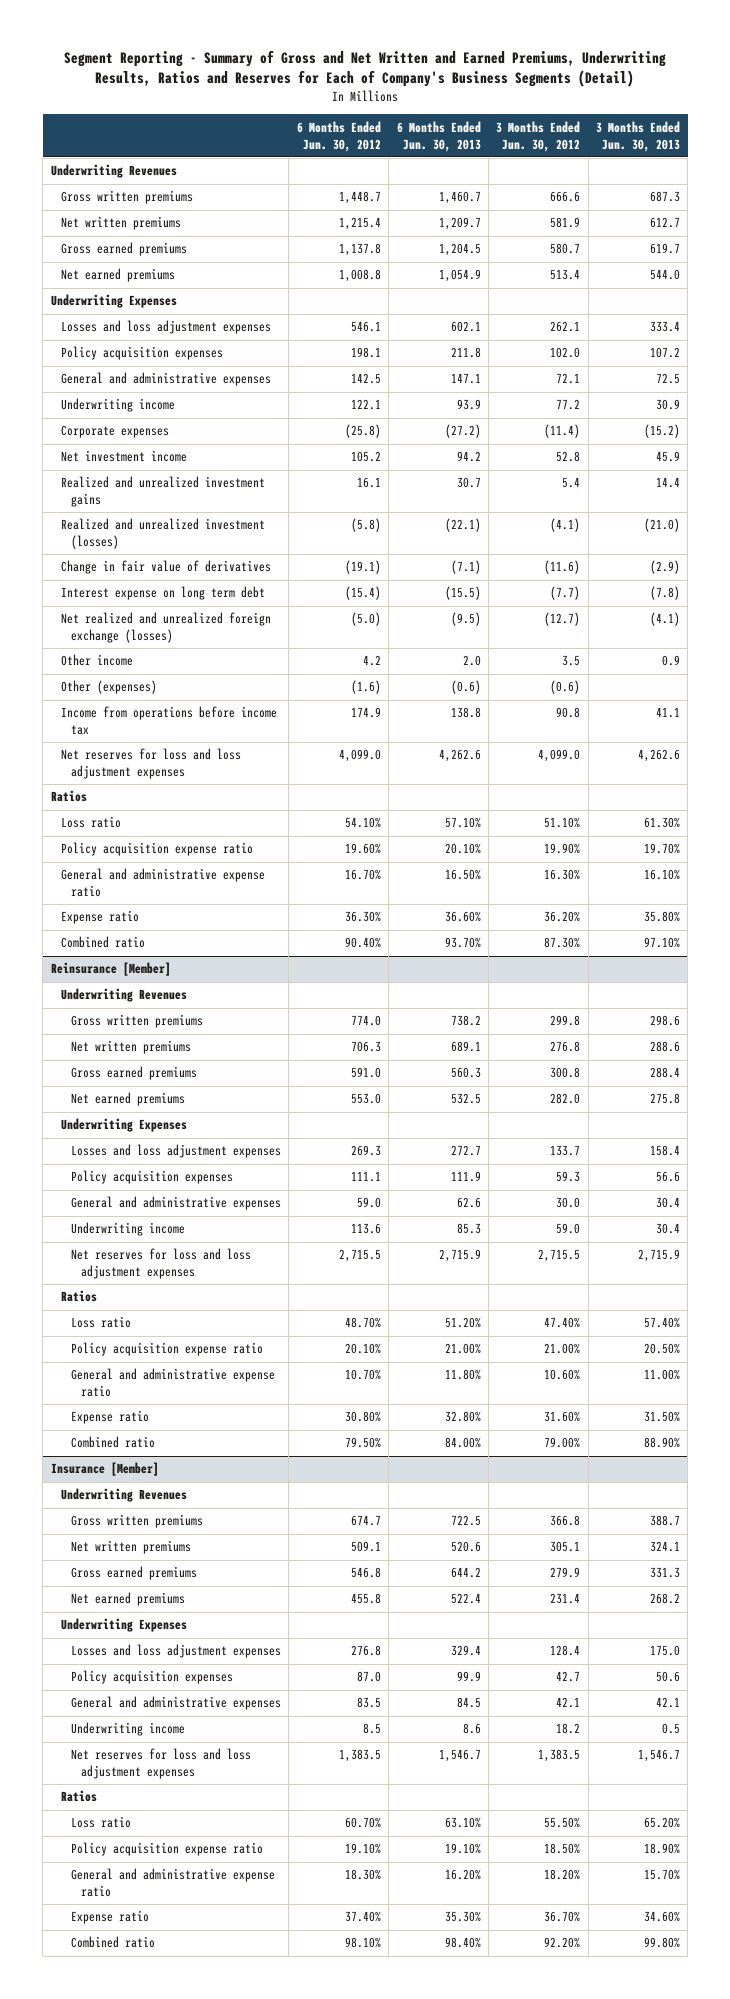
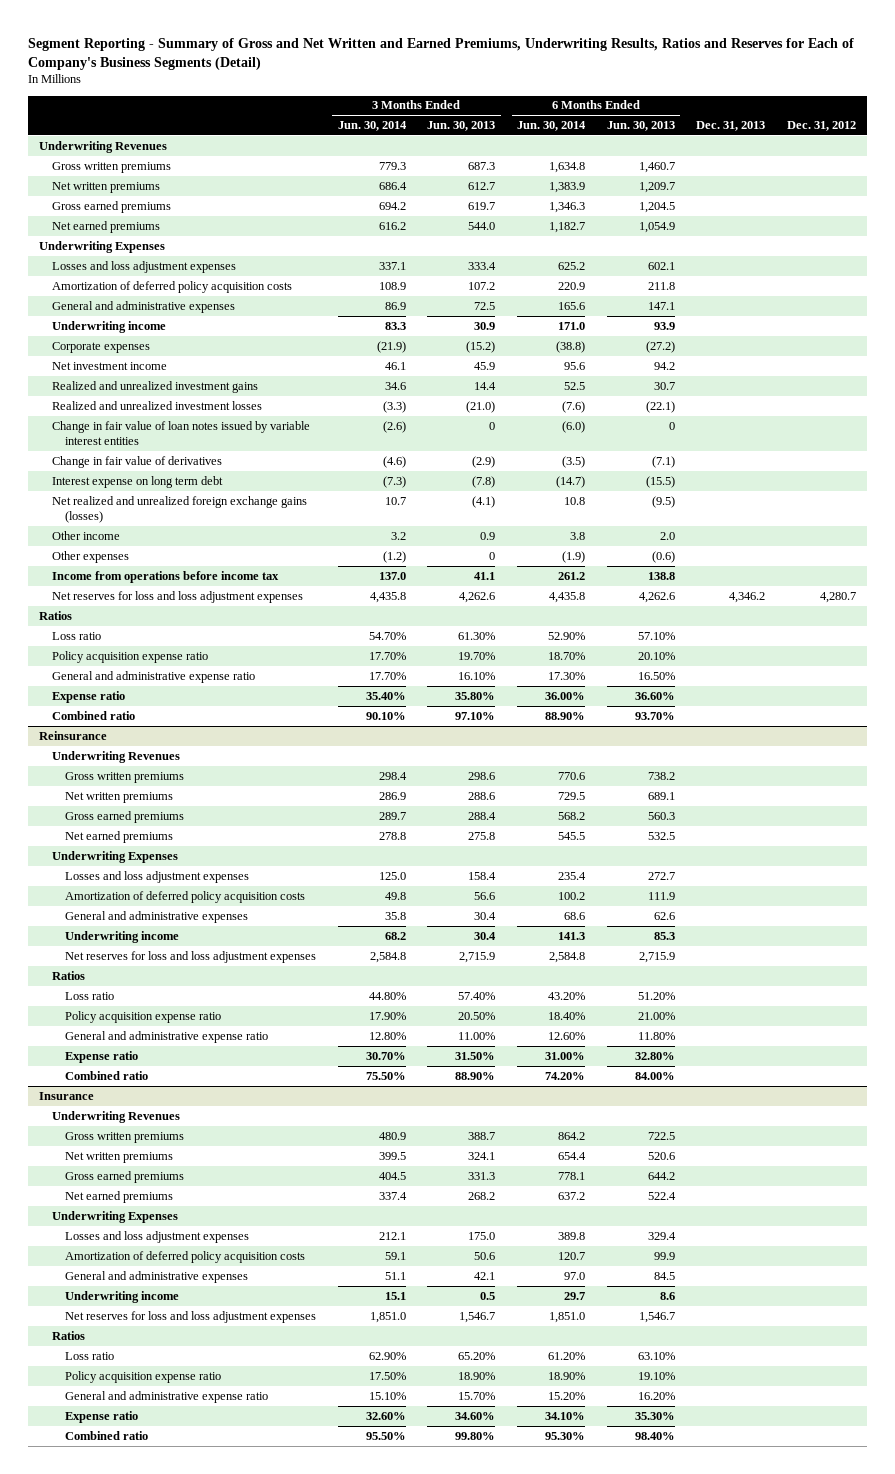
- | 6 Months Ended Jun. 30, 2012 | 6 Months Ended Jun. 30, 2013 | 3 Months Ended Jun. 30, 2012 | 3 Months Ended Jun. 30, 2013
+ | 3 Months Ended Jun. 30, 2014 | 3 Months Ended Jun. 30, 2013 | 6 Months Ended Jun. 30, 2014 | 6 Months Ended Jun. 30, 2013 | Dec. 31, 2013 | Dec. 31, 2012
- Policy acquisition expenses | 198.1 | 211.8 | 102.0 | 107.2
+ Amortization of deferred policy acquisition costs | 108.9 | 107.2 | 220.9 | 211.8 | |
- Realized and unrealized investment (losses) | (5.8) | (22.1) | (4.1) | (21.0)
+ Realized and unrealized investment losses | (3.3) | (21.0) | (7.6) | (22.1) | |
+ Change in fair value of loan notes issued by variable interest entities | (2.6) | 0 | (6.0) | 0 | |
- Net realized and unrealized foreign exchange (losses) | (5.0) | (9.5) | (12.7) | (4.1)
+ Net realized and unrealized foreign exchange gains (losses) | 10.7 | (4.1) | 10.8 | (9.5) | |
- Other (expenses) | (1.6) | (0.6) | (0.6) |
+ Other expenses | (1.2) | 0 | (1.9) | (0.6) | |
- Reinsurance [Member]
+ Reinsurance
- Policy acquisition expenses | 111.1 | 111.9 | 59.3 | 56.6
+ Amortization of deferred policy acquisition costs | 49.8 | 56.6 | 100.2 | 111.9 | |
- Insurance [Member]
+ Insurance
- Policy acquisition expenses | 87.0 | 99.9 | 42.7 | 50.6
+ Amortization of deferred policy acquisition costs | 59.1 | 50.6 | 120.7 | 99.9 | |

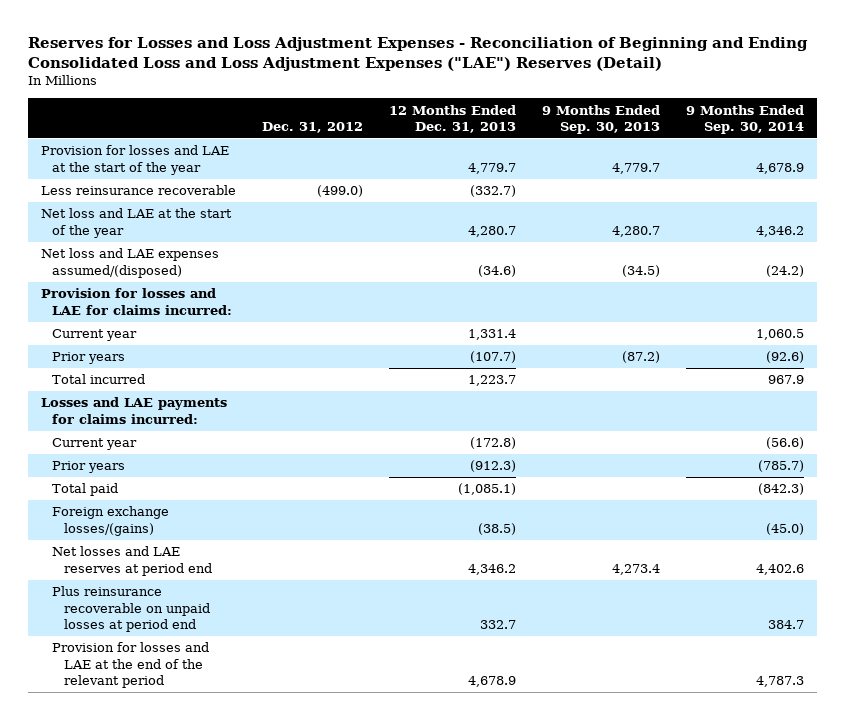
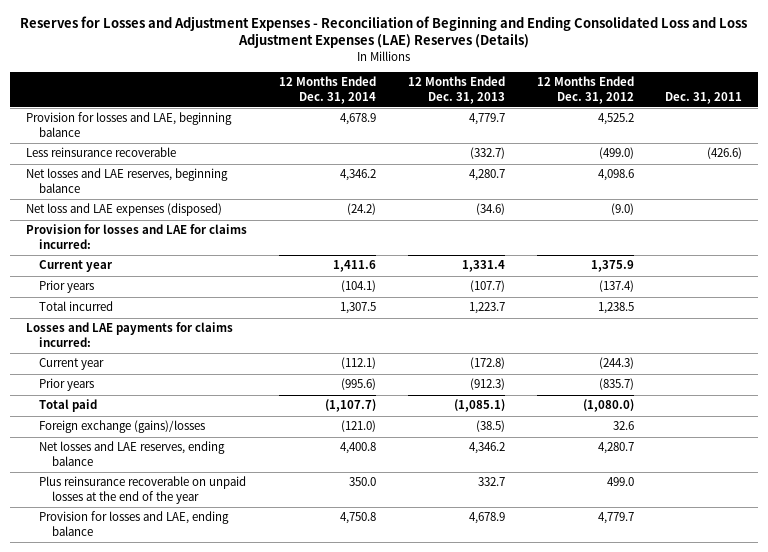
- Reserves for Losses and Loss Adjustment Expenses - Reconciliation of Beginning and Ending Consolidated Loss and Loss Adjustment Expenses ("LAE") Reserves (Detail)
+ Reserves for Losses and Adjustment Expenses - Reconciliation of Beginning and Ending Consolidated Loss and Loss Adjustment Expenses (LAE) Reserves (Details)
- | Dec. 31, 2012 | 12 Months Ended Dec. 31, 2013 | 9 Months Ended Sep. 30, 2013 | 9 Months Ended Sep. 30, 2014
+ | 12 Months Ended Dec. 31, 2014 | 12 Months Ended Dec. 31, 2013 | 12 Months Ended Dec. 31, 2012 | Dec. 31, 2011
- Provision for losses and LAE at the start of the year | | 4,779.7 | 4,779.7 | 4,678.9
+ Provision for losses and LAE, beginning balance | 4,678.9 | 4,779.7 | 4,525.2 |
- Net loss and LAE at the start of the year | | 4,280.7 | 4,280.7 | 4,346.2
- Net loss and LAE expenses assumed/(disposed) | | (34.6) | (34.5) | (24.2)
+ Net losses and LAE reserves, beginning balance | 4,346.2 | 4,280.7 | 4,098.6 |
+ Net loss and LAE expenses (disposed) | (24.2) | (34.6) | (9.0) |
- Foreign exchange losses/(gains) | | (38.5) | | (45.0)
- Net losses and LAE reserves at period end | | 4,346.2 | 4,273.4 | 4,402.6
- Plus reinsurance recoverable on unpaid losses at period end | | 332.7 | | 384.7
- Provision for losses and LAE at the end of the relevant period | | 4,678.9 | | 4,787.3
+ Foreign exchange (gains)/losses | (121.0) | (38.5) | 32.6 |
+ Net losses and LAE reserves, ending balance | 4,400.8 | 4,346.2 | 4,280.7 |
+ Plus reinsurance recoverable on unpaid losses at the end of the year | 350.0 | 332.7 | 499.0 |
+ Provision for losses and LAE, ending balance | 4,750.8 | 4,678.9 | 4,779.7 |

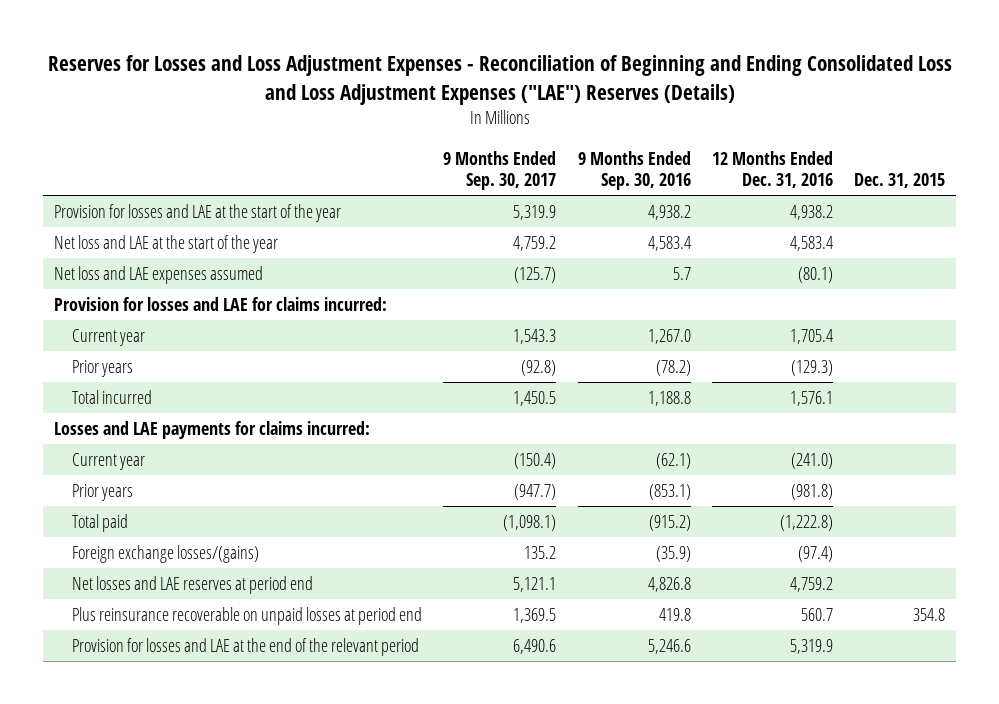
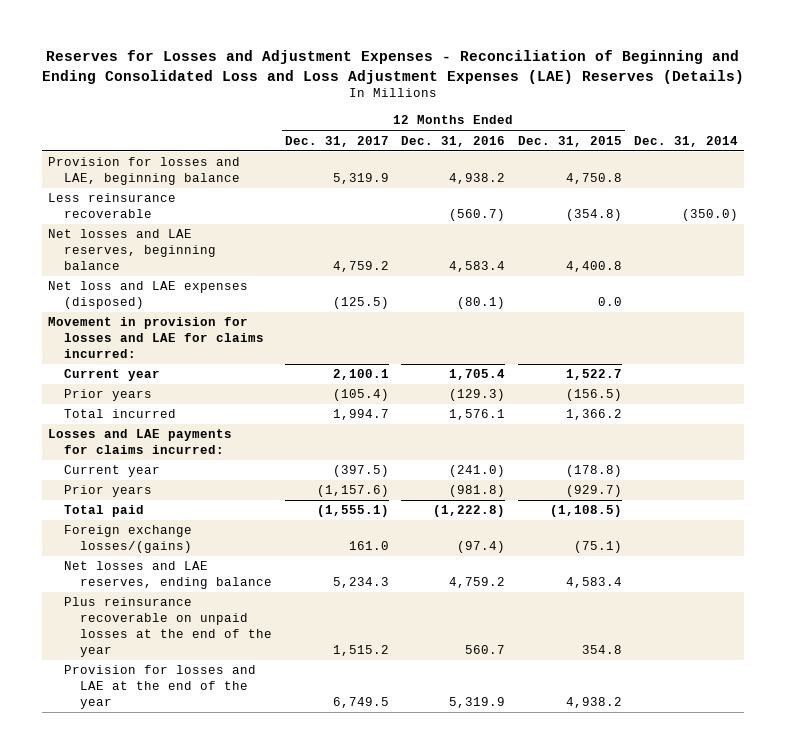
- Reserves for Losses and Loss Adjustment Expenses - Reconciliation of Beginning and Ending Consolidated Loss and Loss Adjustment Expenses ("LAE") Reserves (Details)
+ Reserves for Losses and Adjustment Expenses - Reconciliation of Beginning and Ending Consolidated Loss and Loss Adjustment Expenses (LAE) Reserves (Details)
- | 9 Months Ended Sep. 30, 2017 | 9 Months Ended Sep. 30, 2016 | 12 Months Ended Dec. 31, 2016 | Dec. 31, 2015
+ | 12 Months Ended Dec. 31, 2017 | 12 Months Ended Dec. 31, 2016 | 12 Months Ended Dec. 31, 2015 | Dec. 31, 2014
- Provision for losses and LAE at the start of the year | 5,319.9 | 4,938.2 | 4,938.2 |
- Net loss and LAE at the start of the year | 4,759.2 | 4,583.4 | 4,583.4 |
- Net loss and LAE expenses assumed | (125.7) | 5.7 | (80.1) |
- Provision for losses and LAE for claims incurred:
+ Provision for losses and LAE, beginning balance | 5,319.9 | 4,938.2 | 4,750.8 |
+ Less reinsurance recoverable | | (560.7) | (354.8) | (350.0)
+ Net losses and LAE reserves, beginning balance | 4,759.2 | 4,583.4 | 4,400.8 |
+ Net loss and LAE expenses (disposed) | (125.5) | (80.1) | 0.0 |
+ Movement in provision for losses and LAE for claims incurred:
- Net losses and LAE reserves at period end | 5,121.1 | 4,826.8 | 4,759.2 |
- Plus reinsurance recoverable on unpaid losses at period end | 1,369.5 | 419.8 | 560.7 | 354.8
- Provision for losses and LAE at the end of the relevant period | 6,490.6 | 5,246.6 | 5,319.9 |
+ Net losses and LAE reserves, ending balance | 5,234.3 | 4,759.2 | 4,583.4 |
+ Plus reinsurance recoverable on unpaid losses at the end of the year | 1,515.2 | 560.7 | 354.8 |
+ Provision for losses and LAE at the end of the year | 6,749.5 | 5,319.9 | 4,938.2 |

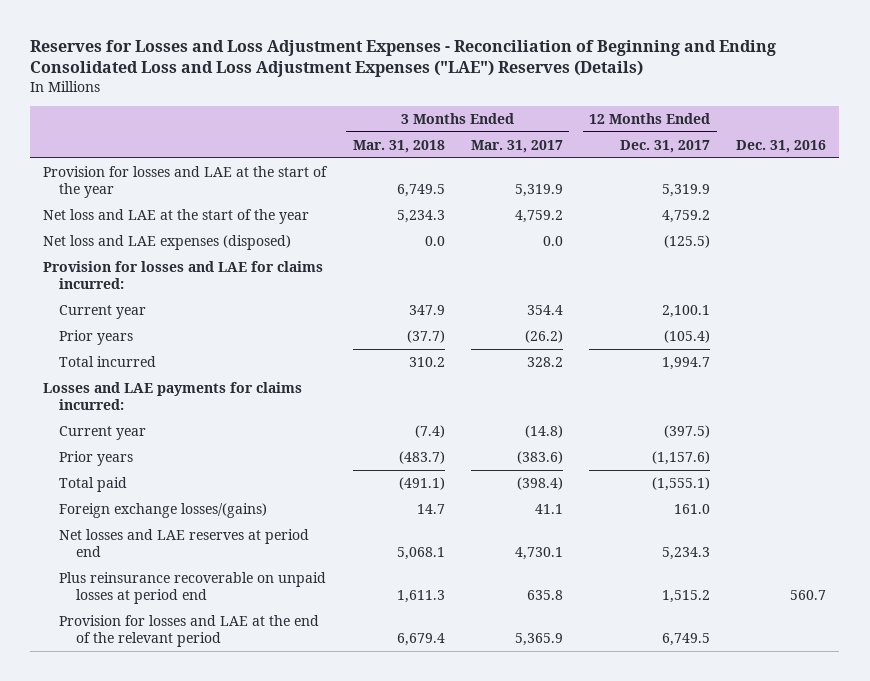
- Reserves for Losses and Adjustment Expenses - Reconciliation of Beginning and Ending Consolidated Loss and Loss Adjustment Expenses (LAE) Reserves (Details)
+ Reserves for Losses and Loss Adjustment Expenses - Reconciliation of Beginning and Ending Consolidated Loss and Loss Adjustment Expenses ("LAE") Reserves (Details)
- | 12 Months Ended Dec. 31, 2017 | 12 Months Ended Dec. 31, 2016 | 12 Months Ended Dec. 31, 2015 | Dec. 31, 2014
+ | 3 Months Ended Mar. 31, 2018 | 3 Months Ended Mar. 31, 2017 | 12 Months Ended Dec. 31, 2017 | Dec. 31, 2016
- Provision for losses and LAE, beginning balance | 5,319.9 | 4,938.2 | 4,750.8 |
- Less reinsurance recoverable | | (560.7) | (354.8) | (350.0)
- Net losses and LAE reserves, beginning balance | 4,759.2 | 4,583.4 | 4,400.8 |
+ Provision for losses and LAE at the start of the year | 6,749.5 | 5,319.9 | 5,319.9 |
+ Net loss and LAE at the start of the year | 5,234.3 | 4,759.2 | 4,759.2 |
- Movement in provision for losses and LAE for claims incurred:
+ Provision for losses and LAE for claims incurred:
- Net losses and LAE reserves, ending balance | 5,234.3 | 4,759.2 | 4,583.4 |
- Plus reinsurance recoverable on unpaid losses at the end of the year | 1,515.2 | 560.7 | 354.8 |
- Provision for losses and LAE at the end of the year | 6,749.5 | 5,319.9 | 4,938.2 |
+ Net losses and LAE reserves at period end | 5,068.1 | 4,730.1 | 5,234.3 |
+ Plus reinsurance recoverable on unpaid losses at period end | 1,611.3 | 635.8 | 1,515.2 | 560.7
+ Provision for losses and LAE at the end of the relevant period | 6,679.4 | 5,365.9 | 6,749.5 |

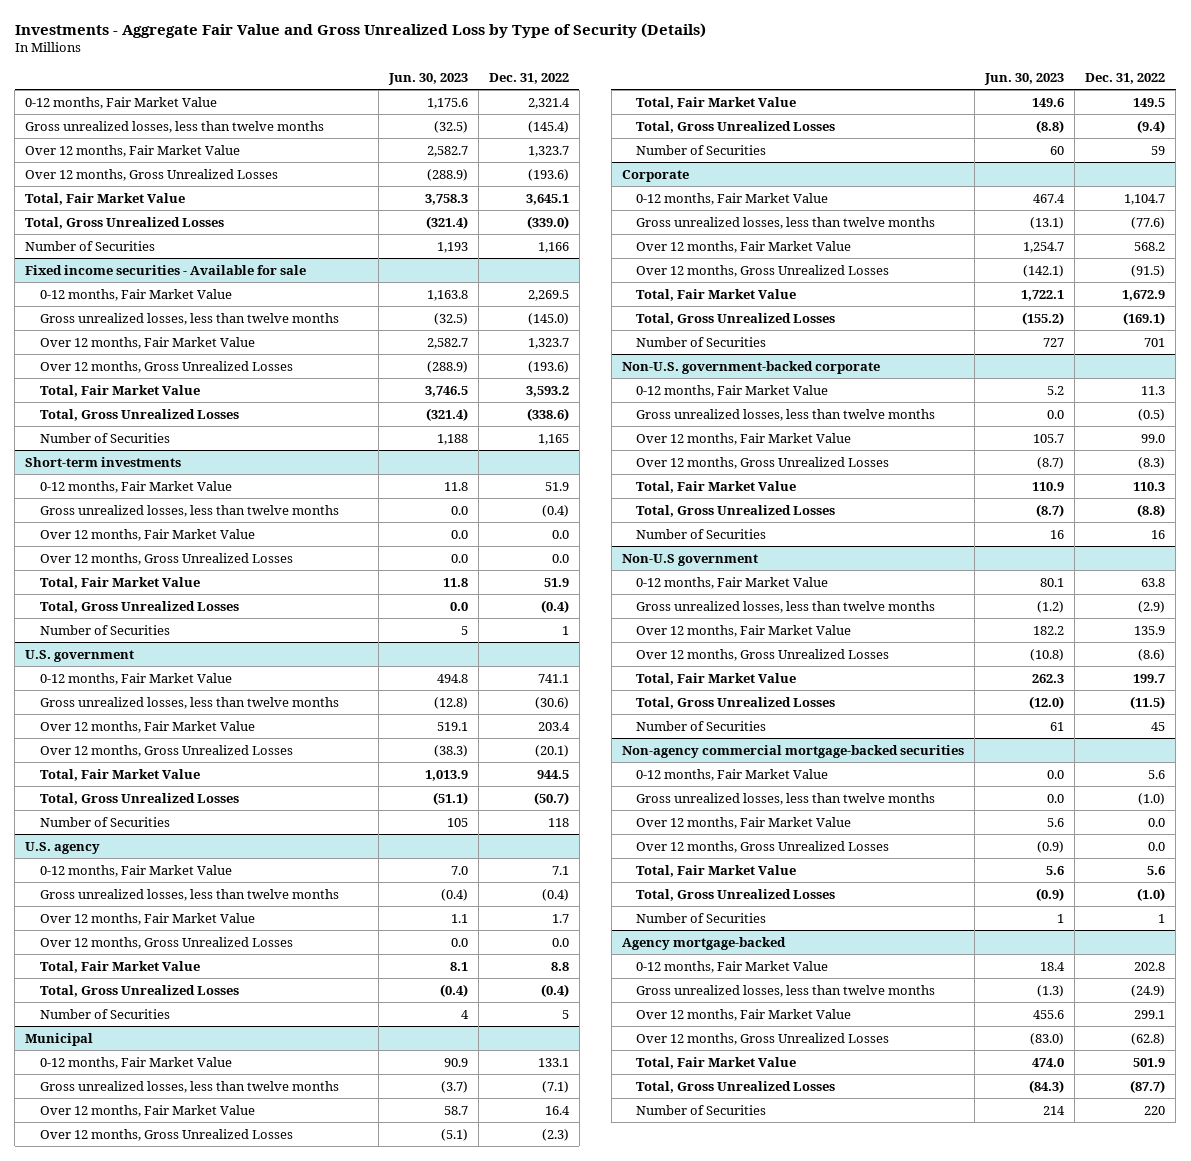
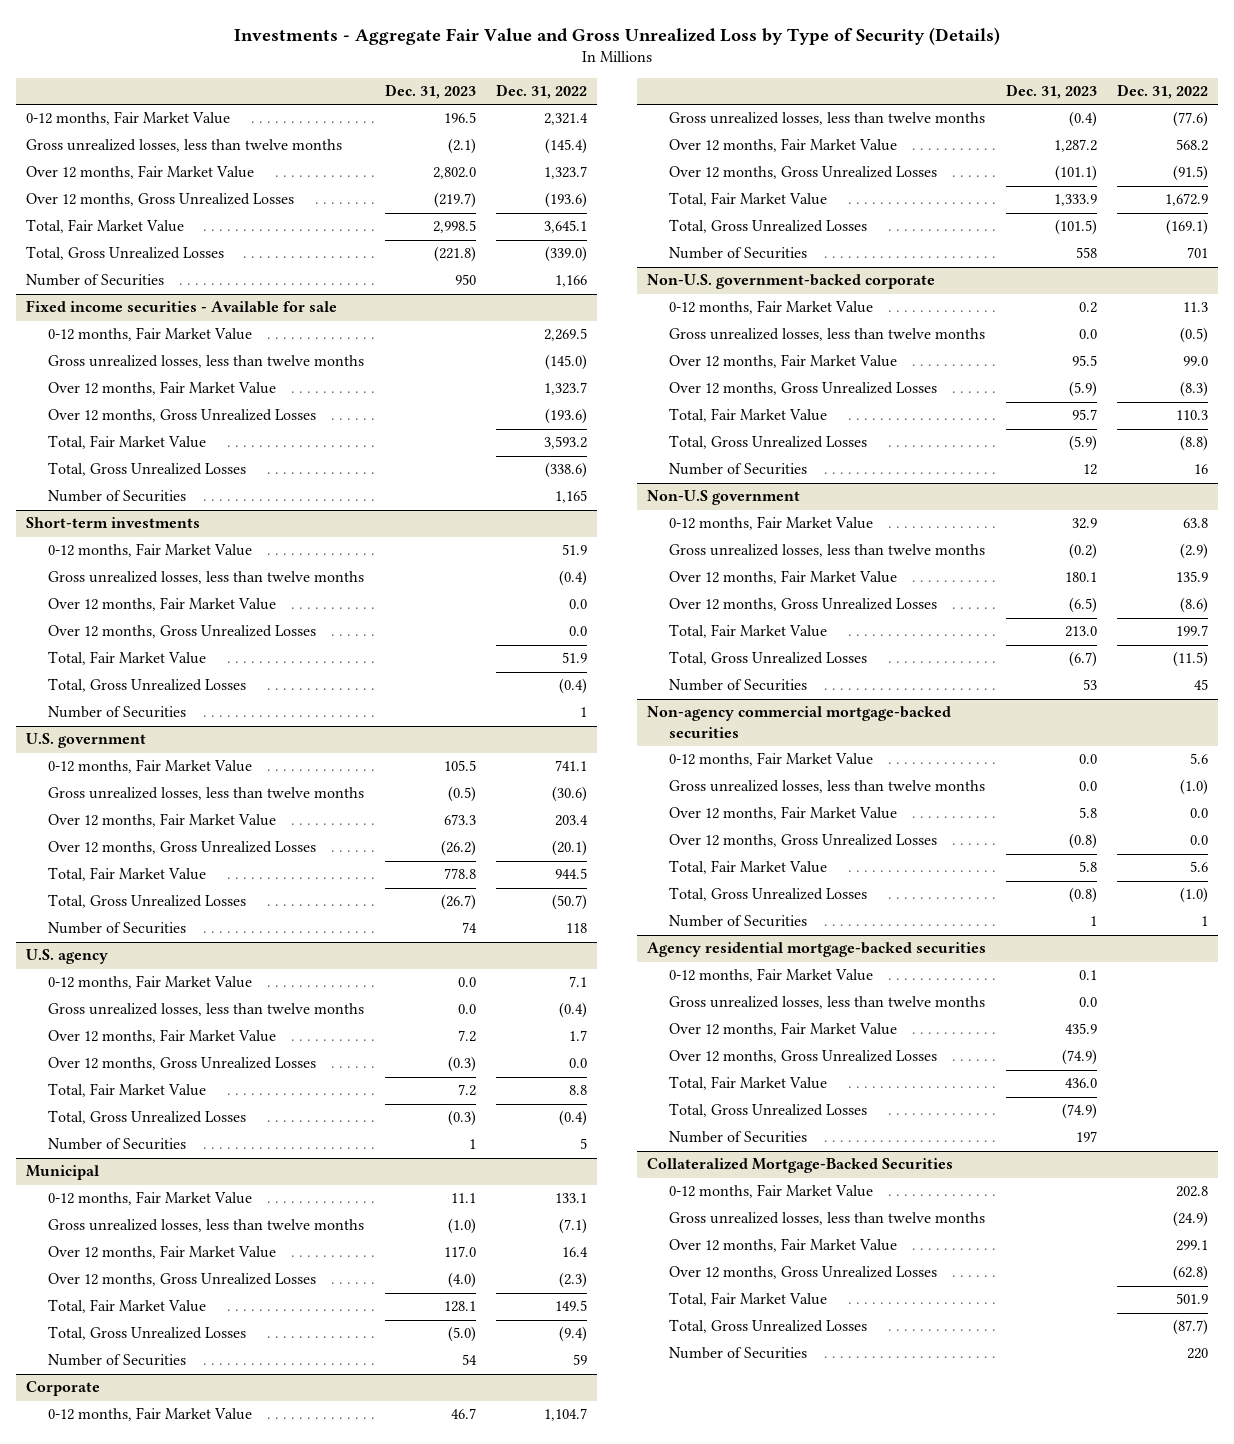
- | Jun. 30, 2023 | Dec. 31, 2022
+ | Dec. 31, 2023 | Dec. 31, 2022
- Agency mortgage-backed
+ Agency residential mortgage-backed securities
+ 0-12 months, Fair Market Value | 0.1 |
+ Gross unrealized losses, less than twelve months | 0.0 |
+ Over 12 months, Fair Market Value | 435.9 |
+ Over 12 months, Gross Unrealized Losses | (74.9) |
+ Total, Fair Market Value | 436.0 |
+ Total, Gross Unrealized Losses | (74.9) |
+ Number of Securities | 197 |
+ Collateralized Mortgage-Backed Securities

